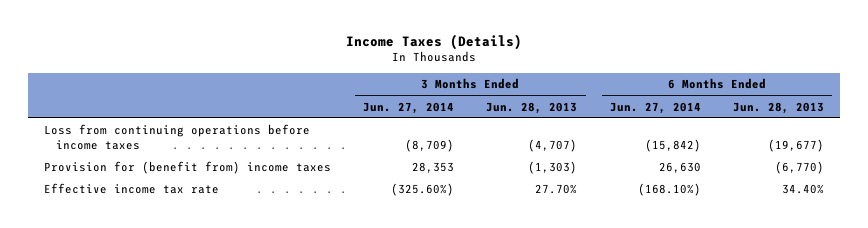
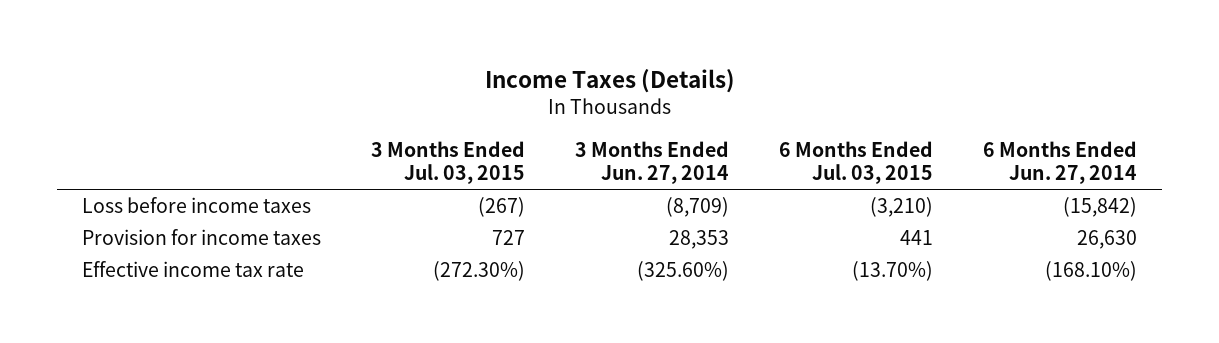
- | 3 Months Ended Jun. 27, 2014 | 3 Months Ended Jun. 28, 2013 | 6 Months Ended Jun. 27, 2014 | 6 Months Ended Jun. 28, 2013
+ | 3 Months Ended Jul. 03, 2015 | 3 Months Ended Jun. 27, 2014 | 6 Months Ended Jul. 03, 2015 | 6 Months Ended Jun. 27, 2014
- Loss from continuing operations before income taxes | (8,709) | (4,707) | (15,842) | (19,677)
- Provision for (benefit from) income taxes | 28,353 | (1,303) | 26,630 | (6,770)
+ Loss before income taxes | (267) | (8,709) | (3,210) | (15,842)
+ Provision for income taxes | 727 | 28,353 | 441 | 26,630

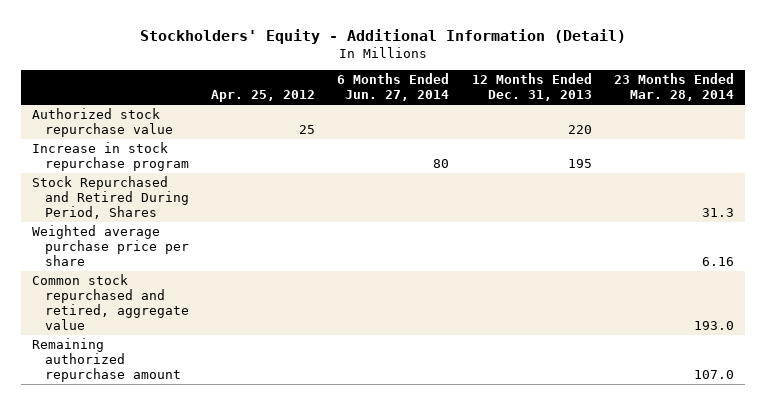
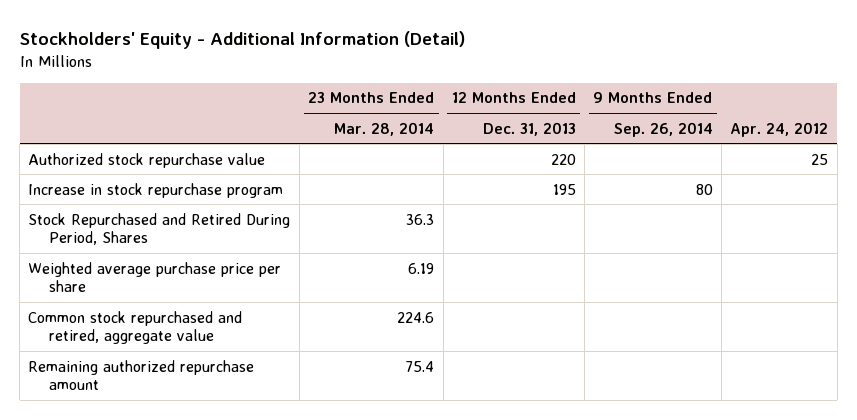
- | Apr. 25, 2012 | 6 Months Ended Jun. 27, 2014 | 12 Months Ended Dec. 31, 2013 | 23 Months Ended Mar. 28, 2014
+ | 23 Months Ended Mar. 28, 2014 | 12 Months Ended Dec. 31, 2013 | 9 Months Ended Sep. 26, 2014 | Apr. 24, 2012
- Stock Repurchased and Retired During Period, Shares | | | | 31.3
- Weighted average purchase price per share | | | | 6.16
- Common stock repurchased and retired, aggregate value | | | | 193.0
- Remaining authorized repurchase amount | | | | 107.0
+ Stock Repurchased and Retired During Period, Shares | 36.3 | | |
+ Weighted average purchase price per share | 6.19 | | |
+ Common stock repurchased and retired, aggregate value | 224.6 | | |
+ Remaining authorized repurchase amount | 75.4 | | |

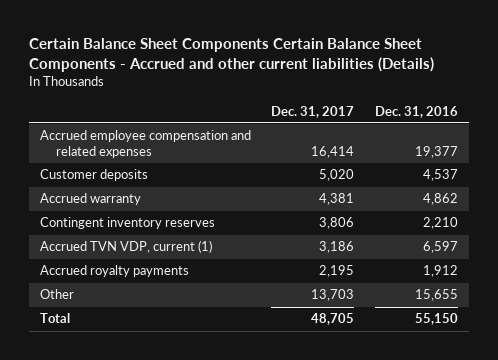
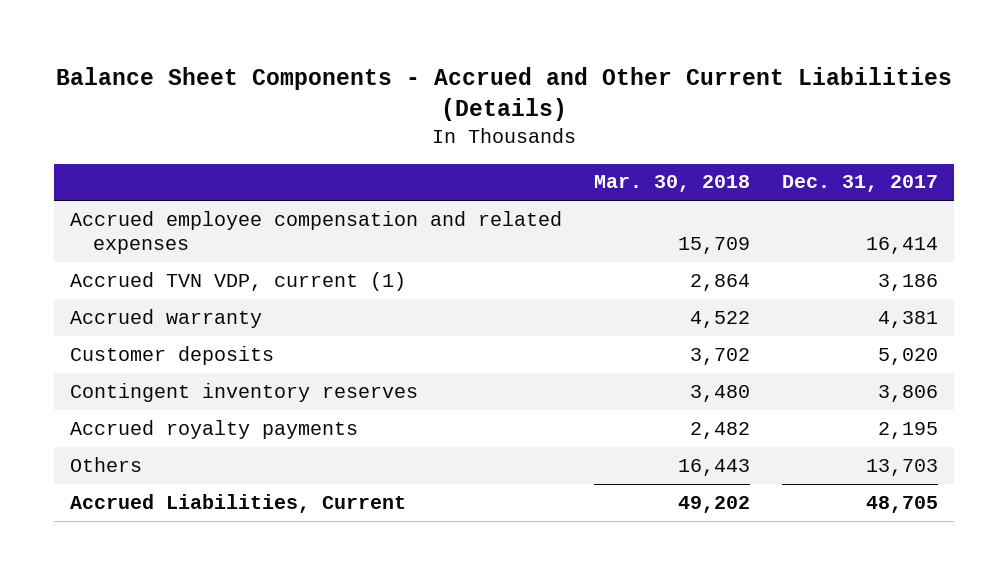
- Certain Balance Sheet Components Certain Balance Sheet Components - Accrued and other current liabilities (Details)
+ Balance Sheet Components - Accrued and Other Current Liabilities (Details)
- | Dec. 31, 2017 | Dec. 31, 2016
+ | Mar. 30, 2018 | Dec. 31, 2017
moved up: Accrued TVN VDP, current (1) | 2,864 | 3,186
moved down: Customer deposits | 3,702 | 5,020
- Other | 13,703 | 15,655
- Total | 48,705 | 55,150
+ Others | 16,443 | 13,703
+ Accrued Liabilities, Current | 49,202 | 48,705

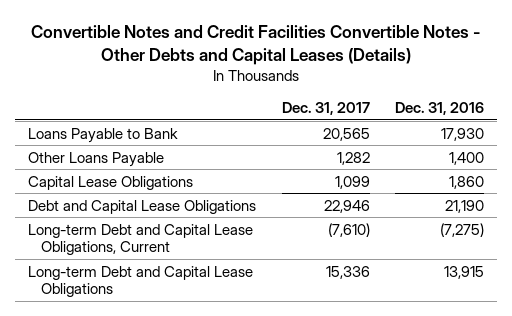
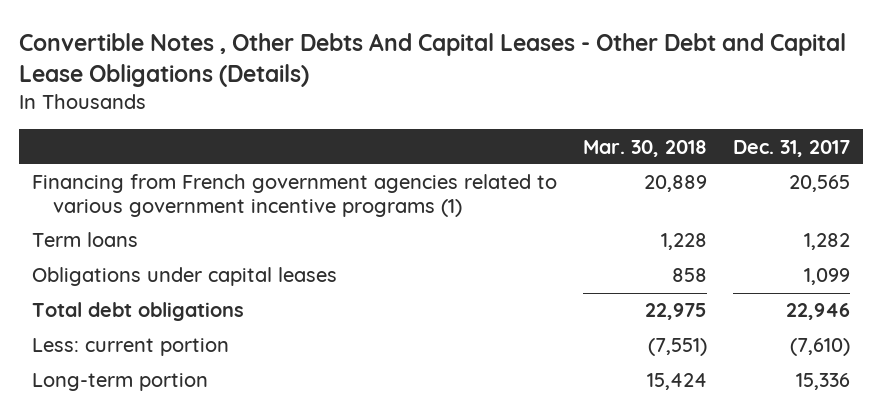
- Convertible Notes and Credit Facilities Convertible Notes - Other Debts and Capital Leases (Details)
+ Convertible Notes , Other Debts And Capital Leases - Other Debt and Capital Lease Obligations (Details)
- | Dec. 31, 2017 | Dec. 31, 2016
+ | Mar. 30, 2018 | Dec. 31, 2017
- Loans Payable to Bank | 20,565 | 17,930
- Other Loans Payable | 1,282 | 1,400
- Capital Lease Obligations | 1,099 | 1,860
- Debt and Capital Lease Obligations | 22,946 | 21,190
- Long-term Debt and Capital Lease Obligations, Current | (7,610) | (7,275)
- Long-term Debt and Capital Lease Obligations | 15,336 | 13,915
+ Financing from French government agencies related to various government incentive programs (1) | 20,889 | 20,565
+ Term loans | 1,228 | 1,282
+ Obligations under capital leases | 858 | 1,099
+ Total debt obligations | 22,975 | 22,946
+ Less: current portion | (7,551) | (7,610)
+ Long-term portion | 15,424 | 15,336

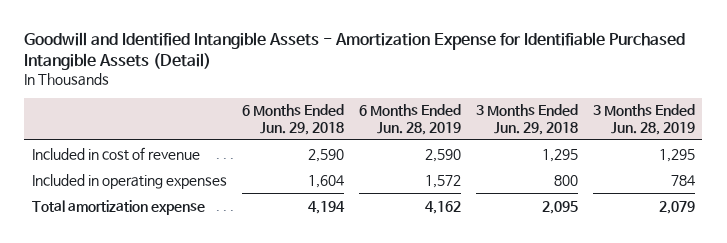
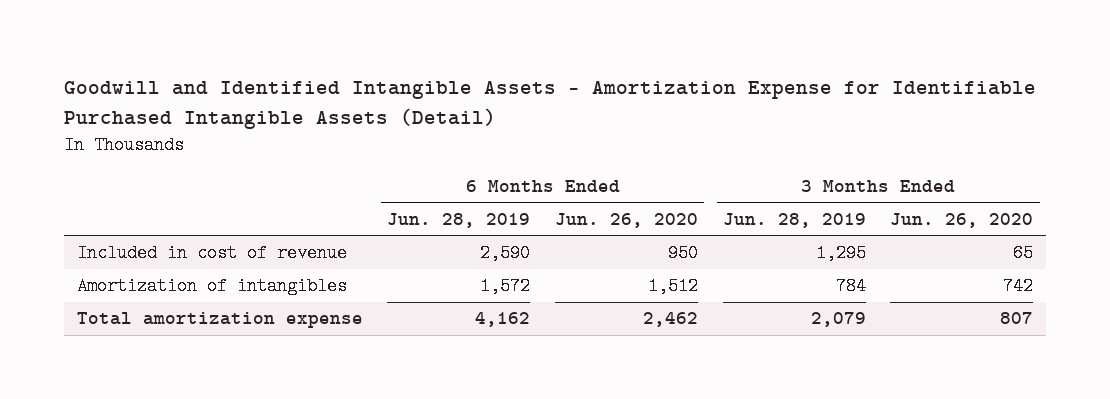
- | 6 Months Ended Jun. 29, 2018 | 6 Months Ended Jun. 28, 2019 | 3 Months Ended Jun. 29, 2018 | 3 Months Ended Jun. 28, 2019
+ | 6 Months Ended Jun. 28, 2019 | 6 Months Ended Jun. 26, 2020 | 3 Months Ended Jun. 28, 2019 | 3 Months Ended Jun. 26, 2020
- Included in operating expenses | 1,604 | 1,572 | 800 | 784
+ Amortization of intangibles | 1,572 | 1,512 | 784 | 742

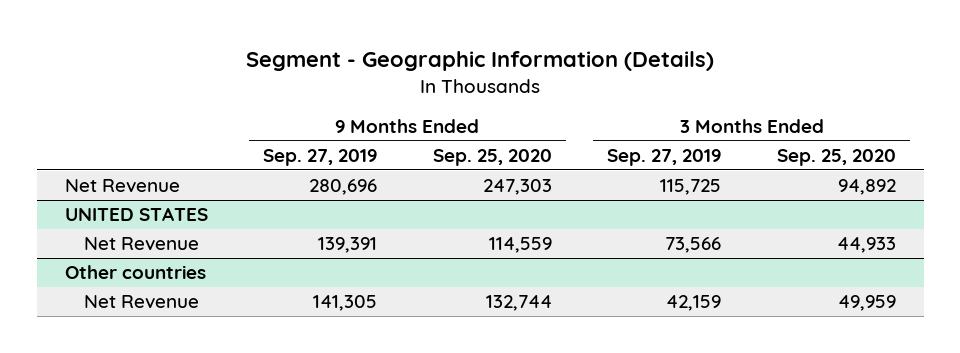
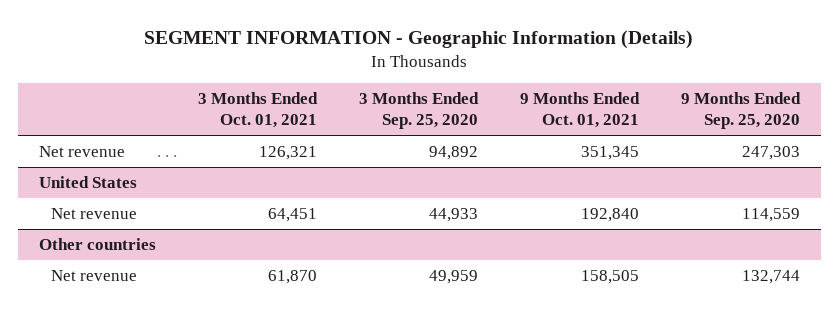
- Segment - Geographic Information (Details)
+ SEGMENT INFORMATION - Geographic Information (Details)
- | 9 Months Ended Sep. 27, 2019 | 9 Months Ended Sep. 25, 2020 | 3 Months Ended Sep. 27, 2019 | 3 Months Ended Sep. 25, 2020
+ | 3 Months Ended Oct. 01, 2021 | 3 Months Ended Sep. 25, 2020 | 9 Months Ended Oct. 01, 2021 | 9 Months Ended Sep. 25, 2020
- Net Revenue | 280,696 | 247,303 | 115,725 | 94,892
- UNITED STATES
- Net Revenue | 139,391 | 114,559 | 73,566 | 44,933
+ Net revenue | 126,321 | 94,892 | 351,345 | 247,303
+ United States
+ Net revenue | 64,451 | 44,933 | 192,840 | 114,559
@ Other countries
- Net Revenue | 141,305 | 132,744 | 42,159 | 49,959
+ Net revenue | 61,870 | 49,959 | 158,505 | 132,744

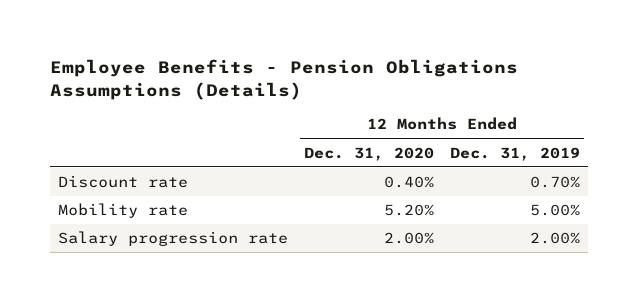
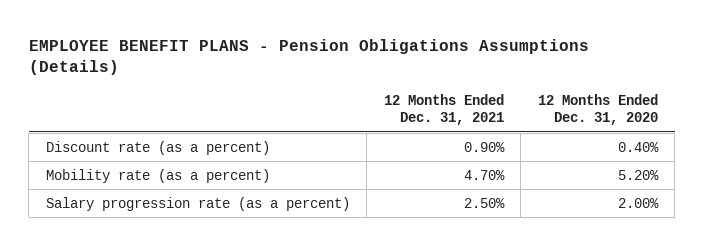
- Employee Benefits - Pension Obligations Assumptions (Details)
+ EMPLOYEE BENEFIT PLANS - Pension Obligations Assumptions (Details)
- | 12 Months Ended Dec. 31, 2020 | 12 Months Ended Dec. 31, 2019
+ | 12 Months Ended Dec. 31, 2021 | 12 Months Ended Dec. 31, 2020
- Discount rate | 0.40% | 0.70%
- Mobility rate | 5.20% | 5.00%
- Salary progression rate | 2.00% | 2.00%
+ Discount rate (as a percent) | 0.90% | 0.40%
+ Mobility rate (as a percent) | 4.70% | 5.20%
+ Salary progression rate (as a percent) | 2.50% | 2.00%

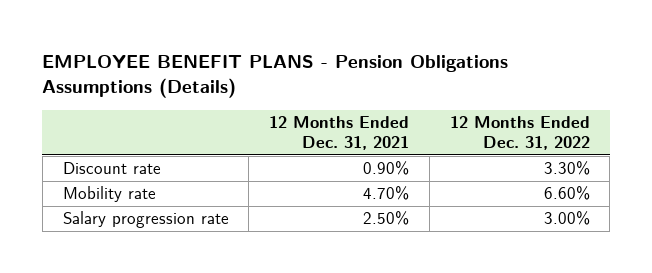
- | 12 Months Ended Dec. 31, 2021 | 12 Months Ended Dec. 31, 2020
+ | 12 Months Ended Dec. 31, 2021 | 12 Months Ended Dec. 31, 2022
- Discount rate (as a percent) | 0.90% | 0.40%
- Mobility rate (as a percent) | 4.70% | 5.20%
- Salary progression rate (as a percent) | 2.50% | 2.00%
+ Discount rate | 0.90% | 3.30%
+ Mobility rate | 4.70% | 6.60%
+ Salary progression rate | 2.50% | 3.00%

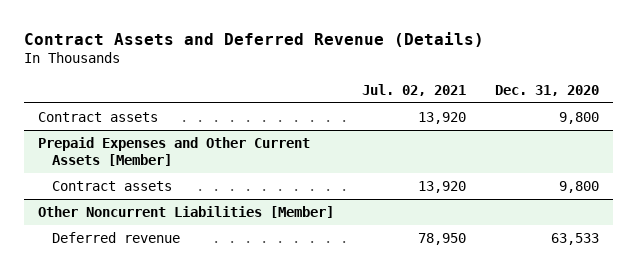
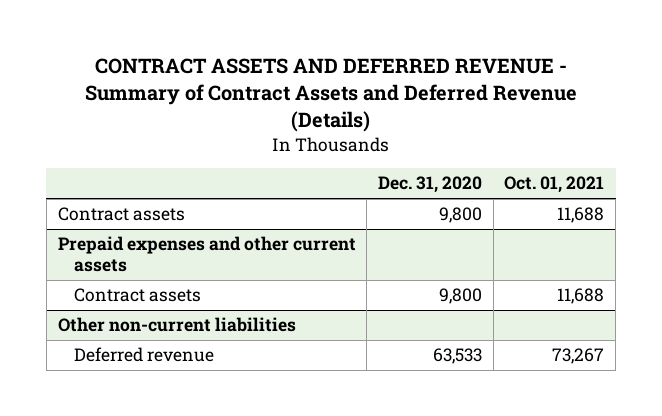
- Contract Assets and Deferred Revenue (Details)
+ CONTRACT ASSETS AND DEFERRED REVENUE - Summary of Contract Assets and Deferred Revenue (Details)
- | Jul. 02, 2021 | Dec. 31, 2020
+ | Dec. 31, 2020 | Oct. 01, 2021
- Prepaid Expenses and Other Current Assets [Member]
+ Prepaid expenses and other current assets
- Other Noncurrent Liabilities [Member]
+ Other non-current liabilities

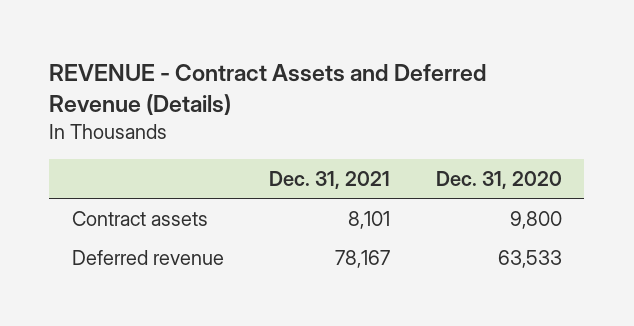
- CONTRACT ASSETS AND DEFERRED REVENUE - Summary of Contract Assets and Deferred Revenue (Details)
+ REVENUE - Contract Assets and Deferred Revenue (Details)
- | Dec. 31, 2020 | Oct. 01, 2021
+ | Dec. 31, 2021 | Dec. 31, 2020
- Prepaid expenses and other current assets
- Contract assets | 9,800 | 11,688
- Other non-current liabilities

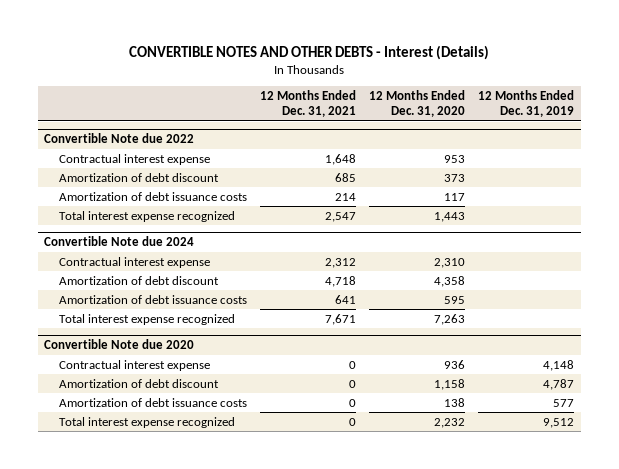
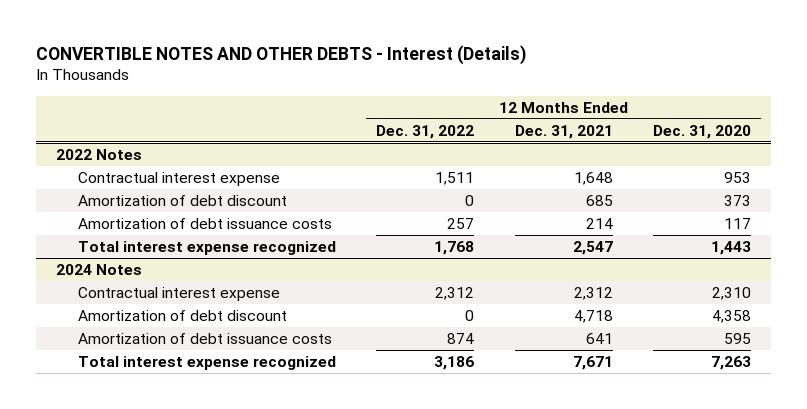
- | 12 Months Ended Dec. 31, 2021 | 12 Months Ended Dec. 31, 2020 | 12 Months Ended Dec. 31, 2019
+ | 12 Months Ended Dec. 31, 2022 | 12 Months Ended Dec. 31, 2021 | 12 Months Ended Dec. 31, 2020
- Convertible Note due 2022
+ 2022 Notes
- Convertible Note due 2024
+ 2024 Notes
- Convertible Note due 2020
- Contractual interest expense | 0 | 936 | 4,148
- Amortization of debt discount | 0 | 1,158 | 4,787
- Amortization of debt issuance costs | 0 | 138 | 577
- Total interest expense recognized | 0 | 2,232 | 9,512

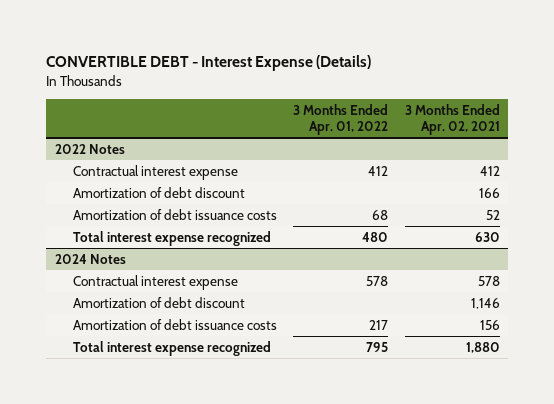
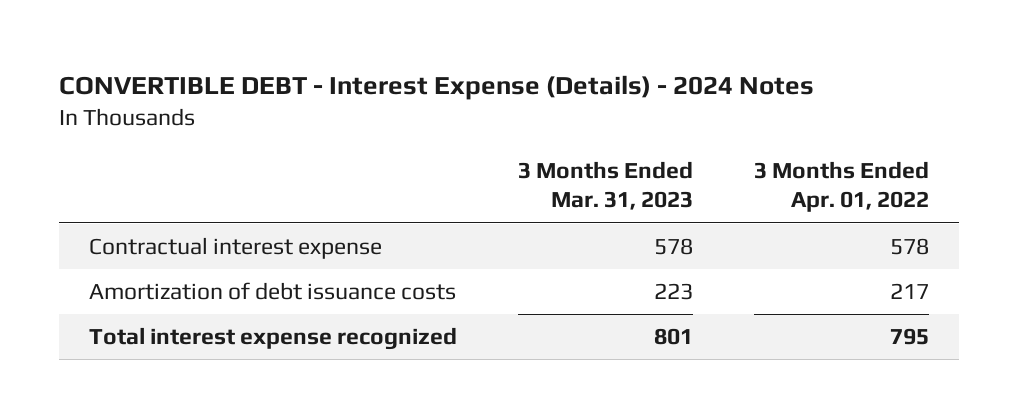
- CONVERTIBLE DEBT - Interest Expense (Details)
+ CONVERTIBLE DEBT - Interest Expense (Details) - 2024 Notes
- | 3 Months Ended Apr. 01, 2022 | 3 Months Ended Apr. 02, 2021
+ | 3 Months Ended Mar. 31, 2023 | 3 Months Ended Apr. 01, 2022
- 2022 Notes
- Contractual interest expense | 412 | 412
- Amortization of debt discount | | 166
- Amortization of debt issuance costs | 68 | 52
- Total interest expense recognized | 480 | 630
- 2024 Notes
- Amortization of debt discount | | 1,146

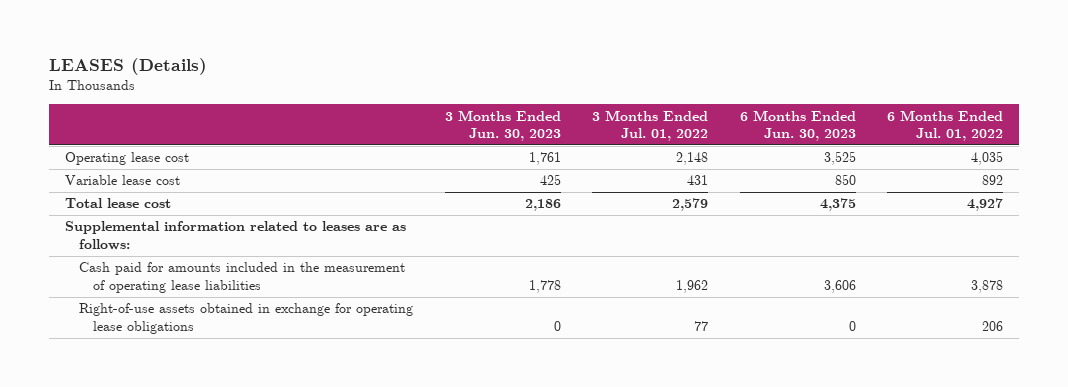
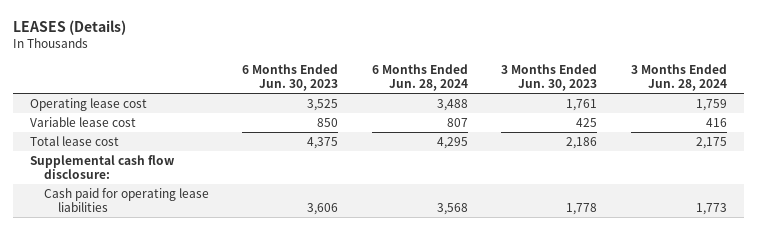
- | 3 Months Ended Jun. 30, 2023 | 3 Months Ended Jul. 01, 2022 | 6 Months Ended Jun. 30, 2023 | 6 Months Ended Jul. 01, 2022
+ | 6 Months Ended Jun. 30, 2023 | 6 Months Ended Jun. 28, 2024 | 3 Months Ended Jun. 30, 2023 | 3 Months Ended Jun. 28, 2024
- Supplemental information related to leases are as follows:
- Cash paid for amounts included in the measurement of operating lease liabilities | 1,778 | 1,962 | 3,606 | 3,878
- Right-of-use assets obtained in exchange for operating lease obligations | 0 | 77 | 0 | 206
+ Supplemental cash flow disclosure:
+ Cash paid for operating lease liabilities | 3,606 | 3,568 | 1,778 | 1,773

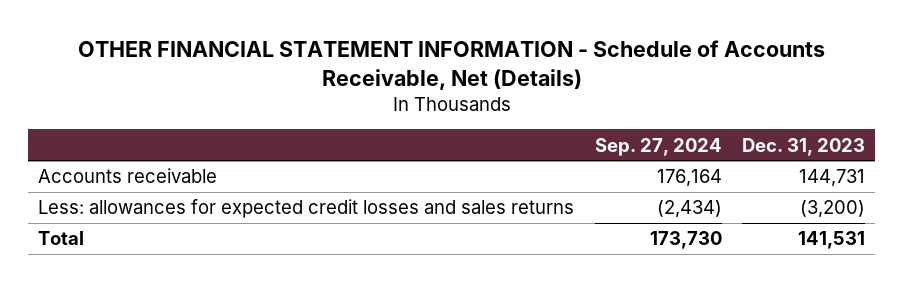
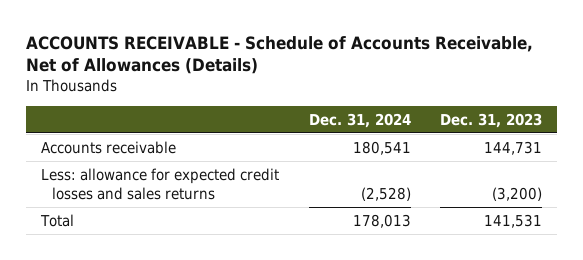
- OTHER FINANCIAL STATEMENT INFORMATION - Schedule of Accounts Receivable, Net (Details)
+ ACCOUNTS RECEIVABLE - Schedule of Accounts Receivable, Net of Allowances (Details)
- | Sep. 27, 2024 | Dec. 31, 2023
+ | Dec. 31, 2024 | Dec. 31, 2023
- Less: allowances for expected credit losses and sales returns | (2,434) | (3,200)
+ Less: allowance for expected credit losses and sales returns | (2,528) | (3,200)

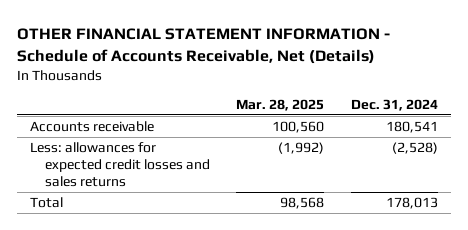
- ACCOUNTS RECEIVABLE - Schedule of Accounts Receivable, Net of Allowances (Details)
+ OTHER FINANCIAL STATEMENT INFORMATION - Schedule of Accounts Receivable, Net (Details)
- | Dec. 31, 2024 | Dec. 31, 2023
+ | Mar. 28, 2025 | Dec. 31, 2024
- Less: allowance for expected credit losses and sales returns | (2,528) | (3,200)
+ Less: allowances for expected credit losses and sales returns | (1,992) | (2,528)

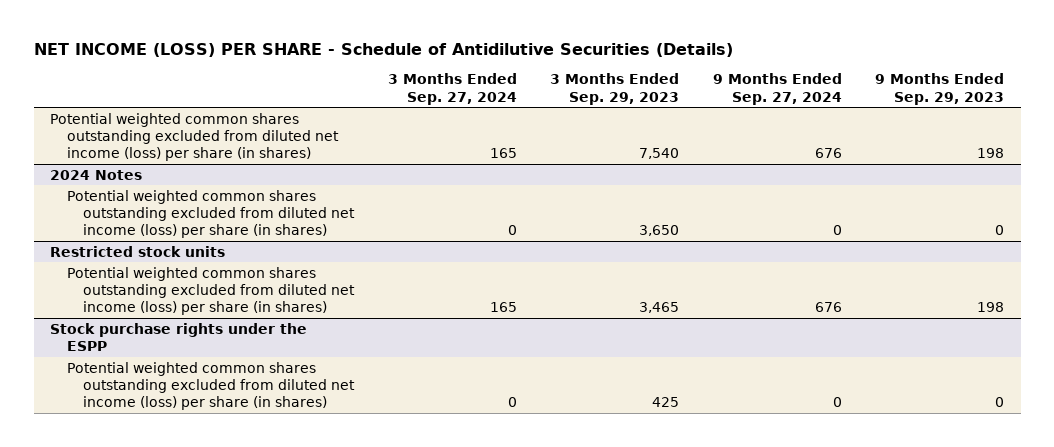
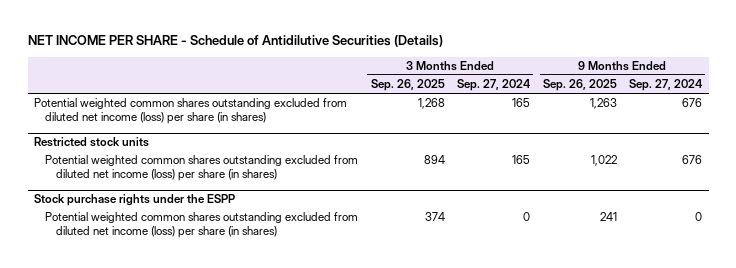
- NET INCOME (LOSS) PER SHARE - Schedule of Antidilutive Securities (Details)
+ NET INCOME PER SHARE - Schedule of Antidilutive Securities (Details)
- | 3 Months Ended Sep. 27, 2024 | 3 Months Ended Sep. 29, 2023 | 9 Months Ended Sep. 27, 2024 | 9 Months Ended Sep. 29, 2023
+ | 3 Months Ended Sep. 26, 2025 | 3 Months Ended Sep. 27, 2024 | 9 Months Ended Sep. 26, 2025 | 9 Months Ended Sep. 27, 2024
- 2024 Notes
- Potential weighted common shares outstanding excluded from diluted net income (loss) per share (in shares) | 0 | 3,650 | 0 | 0

